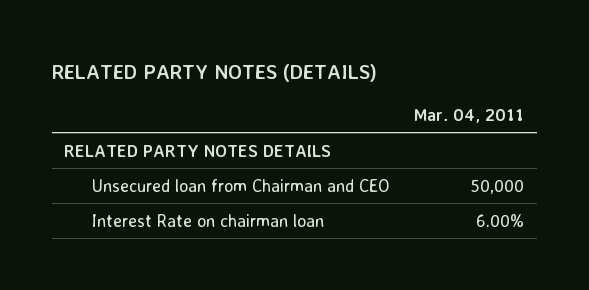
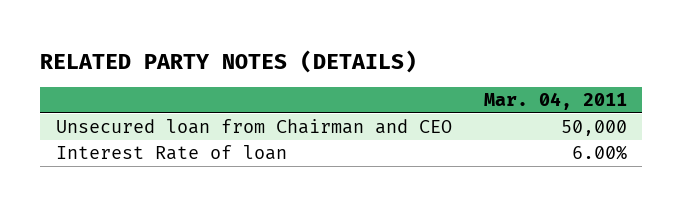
- RELATED PARTY NOTES DETAILS
- Interest Rate on chairman loan | 6.00%
+ Interest Rate of loan | 6.00%

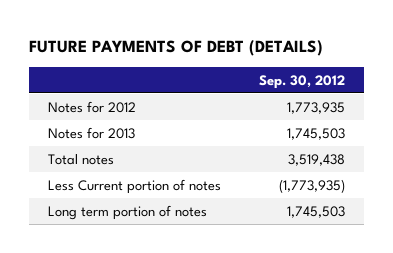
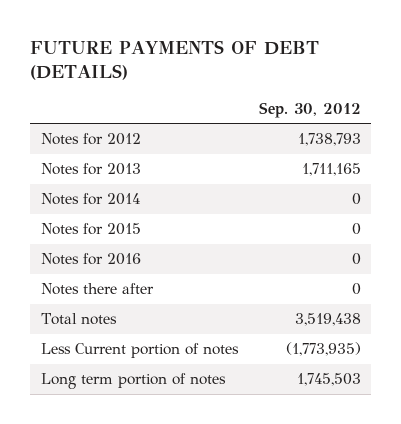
- Notes for 2012 | 1,773,935
- Notes for 2013 | 1,745,503
+ Notes for 2012 | 1,738,793
+ Notes for 2013 | 1,711,165
+ Notes for 2014 | 0
+ Notes for 2015 | 0
+ Notes for 2016 | 0
+ Notes there after | 0

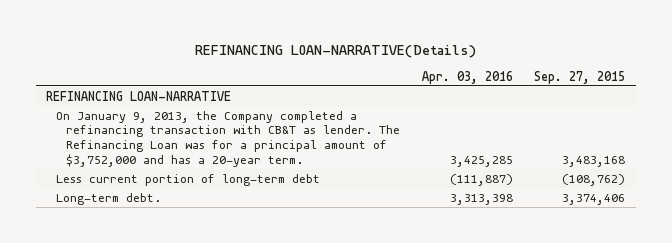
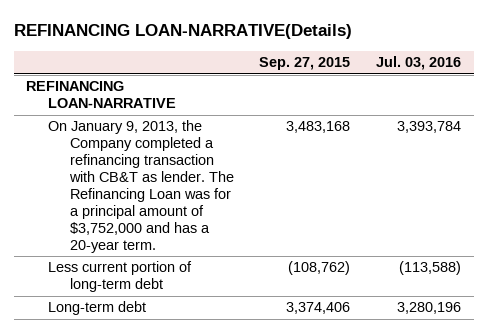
- | Apr. 03, 2016 | Sep. 27, 2015
+ | Sep. 27, 2015 | Jul. 03, 2016
- Long-term debt. | 3,313,398 | 3,374,406
+ Long-term debt | 3,374,406 | 3,280,196

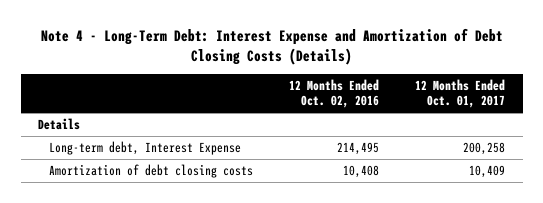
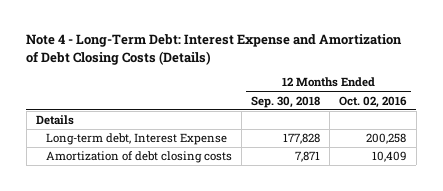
- | 12 Months Ended Oct. 02, 2016 | 12 Months Ended Oct. 01, 2017
+ | 12 Months Ended Sep. 30, 2018 | 12 Months Ended Oct. 02, 2016
- Long-term debt, Interest Expense | 214,495 | 200,258
- Amortization of debt closing costs | 10,408 | 10,409
+ Long-term debt, Interest Expense | 177,828 | 200,258
+ Amortization of debt closing costs | 7,871 | 10,409

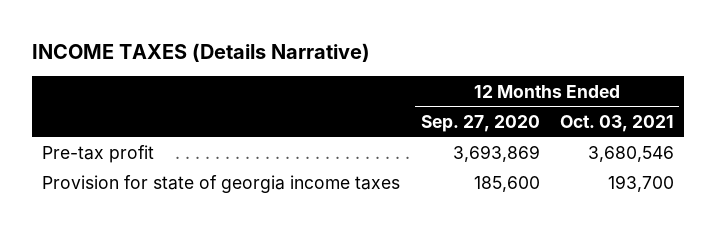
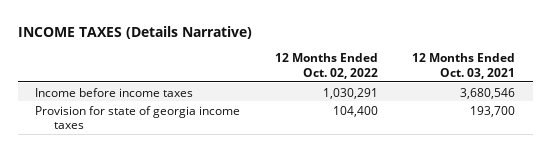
- | 12 Months Ended Sep. 27, 2020 | 12 Months Ended Oct. 03, 2021
+ | 12 Months Ended Oct. 02, 2022 | 12 Months Ended Oct. 03, 2021
- Pre-tax profit | 3,693,869 | 3,680,546
+ Income before income taxes | 1,030,291 | 3,680,546

